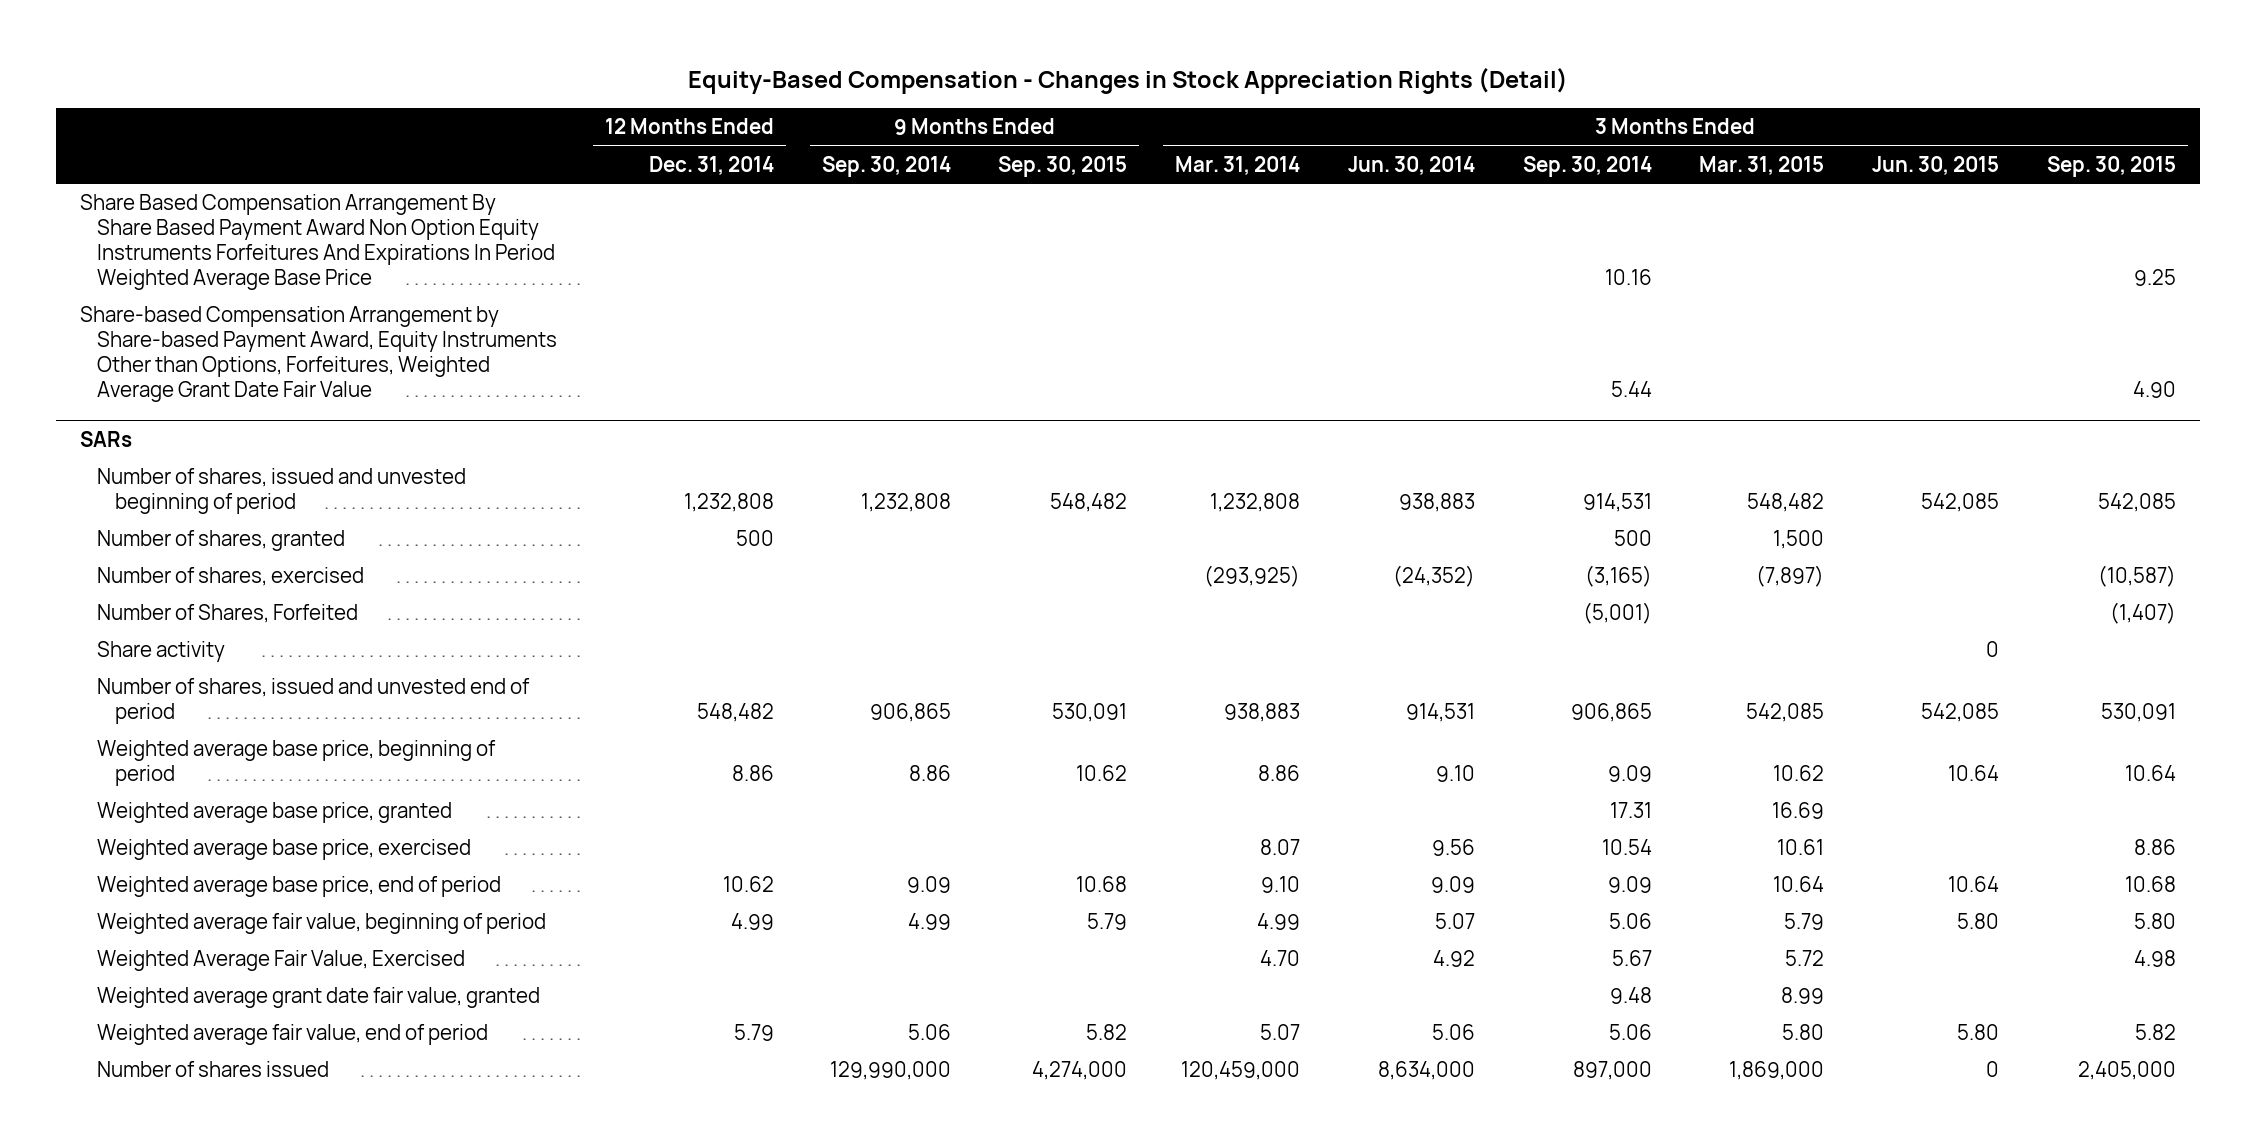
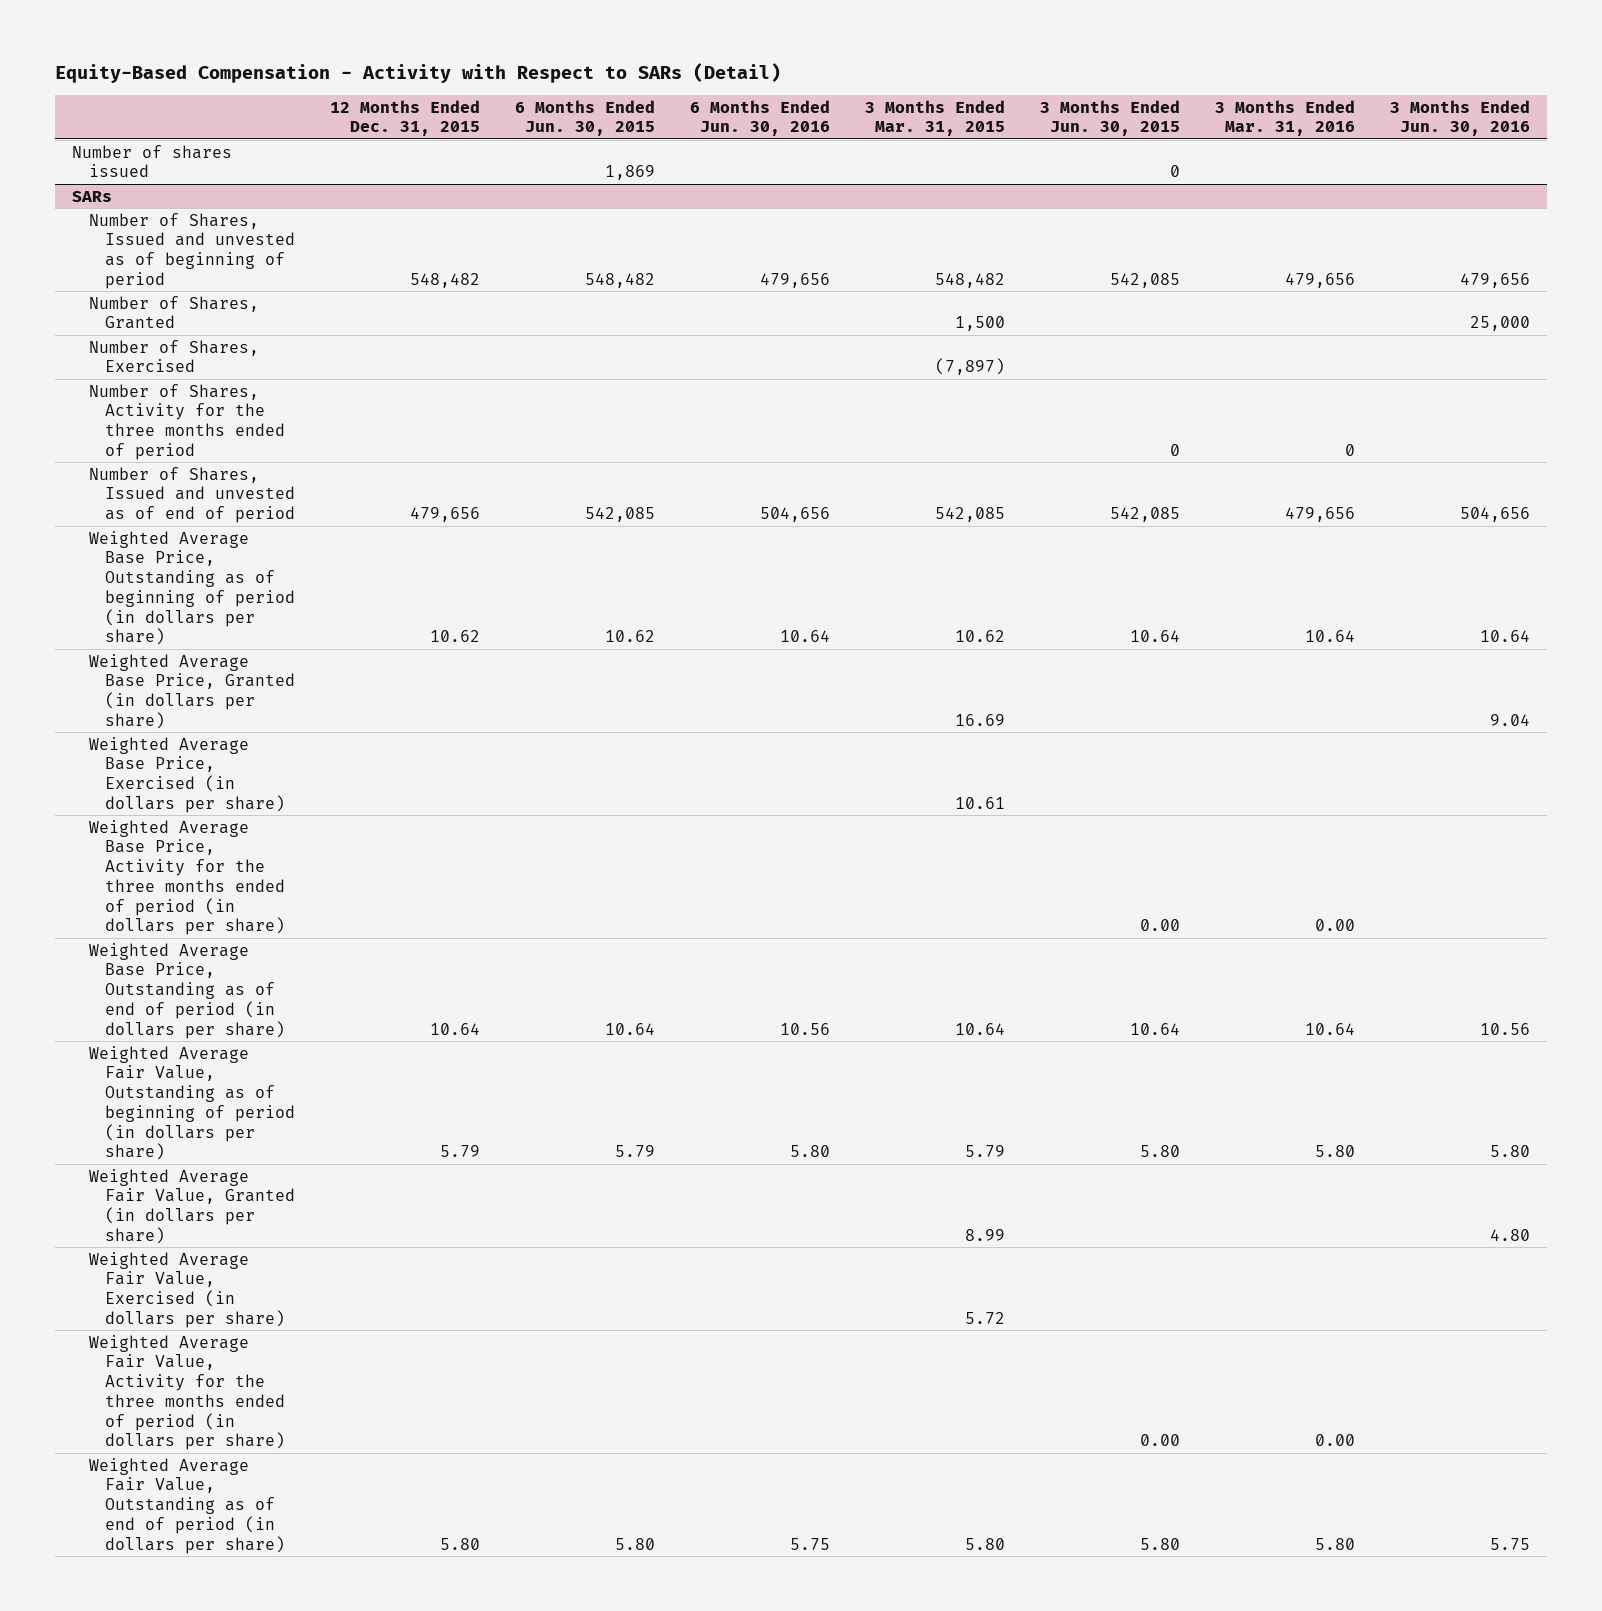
- Equity-Based Compensation - Changes in Stock Appreciation Rights (Detail)
+ Equity-Based Compensation - Activity with Respect to SARs (Detail)
- | 12 Months Ended Dec. 31, 2014 | 9 Months Ended Sep. 30, 2014 | 9 Months Ended Sep. 30, 2015 | 3 Months Ended Mar. 31, 2014 | 3 Months Ended Jun. 30, 2014 | 3 Months Ended Sep. 30, 2014 | 3 Months Ended Mar. 31, 2015 | 3 Months Ended Jun. 30, 2015 | 3 Months Ended Sep. 30, 2015
+ | 12 Months Ended Dec. 31, 2015 | 6 Months Ended Jun. 30, 2015 | 6 Months Ended Jun. 30, 2016 | 3 Months Ended Mar. 31, 2015 | 3 Months Ended Jun. 30, 2015 | 3 Months Ended Mar. 31, 2016 | 3 Months Ended Jun. 30, 2016
- Share Based Compensation Arrangement By Share Based Payment Award Non Option Equity Instruments Forfeitures And Expirations In Period Weighted Average Base Price | | | | | | 10.16 | | | 9.25
- Share-based Compensation Arrangement by Share-based Payment Award, Equity Instruments Other than Options, Forfeitures, Weighted Average Grant Date Fair Value | | | | | | 5.44 | | | 4.90
+ Number of shares issued | | 1,869 | | | 0 | |
@ SARs
- Number of shares, issued and unvested beginning of period | 1,232,808 | 1,232,808 | 548,482 | 1,232,808 | 938,883 | 914,531 | 548,482 | 542,085 | 542,085
- Number of shares, granted | 500 | | | | | 500 | 1,500 | |
- Number of shares, exercised | | | | (293,925) | (24,352) | (3,165) | (7,897) | | (10,587)
- Number of Shares, Forfeited | | | | | | (5,001) | | | (1,407)
- Share activity | | | | | | | | 0 |
- Number of shares, issued and unvested end of period | 548,482 | 906,865 | 530,091 | 938,883 | 914,531 | 906,865 | 542,085 | 542,085 | 530,091
- Weighted average base price, beginning of period | 8.86 | 8.86 | 10.62 | 8.86 | 9.10 | 9.09 | 10.62 | 10.64 | 10.64
- Weighted average base price, granted | | | | | | 17.31 | 16.69 | |
- Weighted average base price, exercised | | | | 8.07 | 9.56 | 10.54 | 10.61 | | 8.86
- Weighted average base price, end of period | 10.62 | 9.09 | 10.68 | 9.10 | 9.09 | 9.09 | 10.64 | 10.64 | 10.68
- Weighted average fair value, beginning of period | 4.99 | 4.99 | 5.79 | 4.99 | 5.07 | 5.06 | 5.79 | 5.80 | 5.80
- Weighted Average Fair Value, Exercised | | | | 4.70 | 4.92 | 5.67 | 5.72 | | 4.98
- Weighted average grant date fair value, granted | | | | | | 9.48 | 8.99 | |
- Weighted average fair value, end of period | 5.79 | 5.06 | 5.82 | 5.07 | 5.06 | 5.06 | 5.80 | 5.80 | 5.82
- Number of shares issued | | 129,990,000 | 4,274,000 | 120,459,000 | 8,634,000 | 897,000 | 1,869,000 | 0 | 2,405,000
+ Number of Shares, Issued and unvested as of beginning of period | 548,482 | 548,482 | 479,656 | 548,482 | 542,085 | 479,656 | 479,656
+ Number of Shares, Granted | | | | 1,500 | | | 25,000
+ Number of Shares, Exercised | | | | (7,897) | | |
+ Number of Shares, Activity for the three months ended of period | | | | | 0 | 0 |
+ Number of Shares, Issued and unvested as of end of period | 479,656 | 542,085 | 504,656 | 542,085 | 542,085 | 479,656 | 504,656
+ Weighted Average Base Price, Outstanding as of beginning of period (in dollars per share) | 10.62 | 10.62 | 10.64 | 10.62 | 10.64 | 10.64 | 10.64
+ Weighted Average Base Price, Granted (in dollars per share) | | | | 16.69 | | | 9.04
+ Weighted Average Base Price, Exercised (in dollars per share) | | | | 10.61 | | |
+ Weighted Average Base Price, Activity for the three months ended of period (in dollars per share) | | | | | 0.00 | 0.00 |
+ Weighted Average Base Price, Outstanding as of end of period (in dollars per share) | 10.64 | 10.64 | 10.56 | 10.64 | 10.64 | 10.64 | 10.56
+ Weighted Average Fair Value, Outstanding as of beginning of period (in dollars per share) | 5.79 | 5.79 | 5.80 | 5.79 | 5.80 | 5.80 | 5.80
+ Weighted Average Fair Value, Granted (in dollars per share) | | | | 8.99 | | | 4.80
+ Weighted Average Fair Value, Exercised (in dollars per share) | | | | 5.72 | | |
+ Weighted Average Fair Value, Activity for the three months ended of period (in dollars per share) | | | | | 0.00 | 0.00 |
+ Weighted Average Fair Value, Outstanding as of end of period (in dollars per share) | 5.80 | 5.80 | 5.75 | 5.80 | 5.80 | 5.80 | 5.75

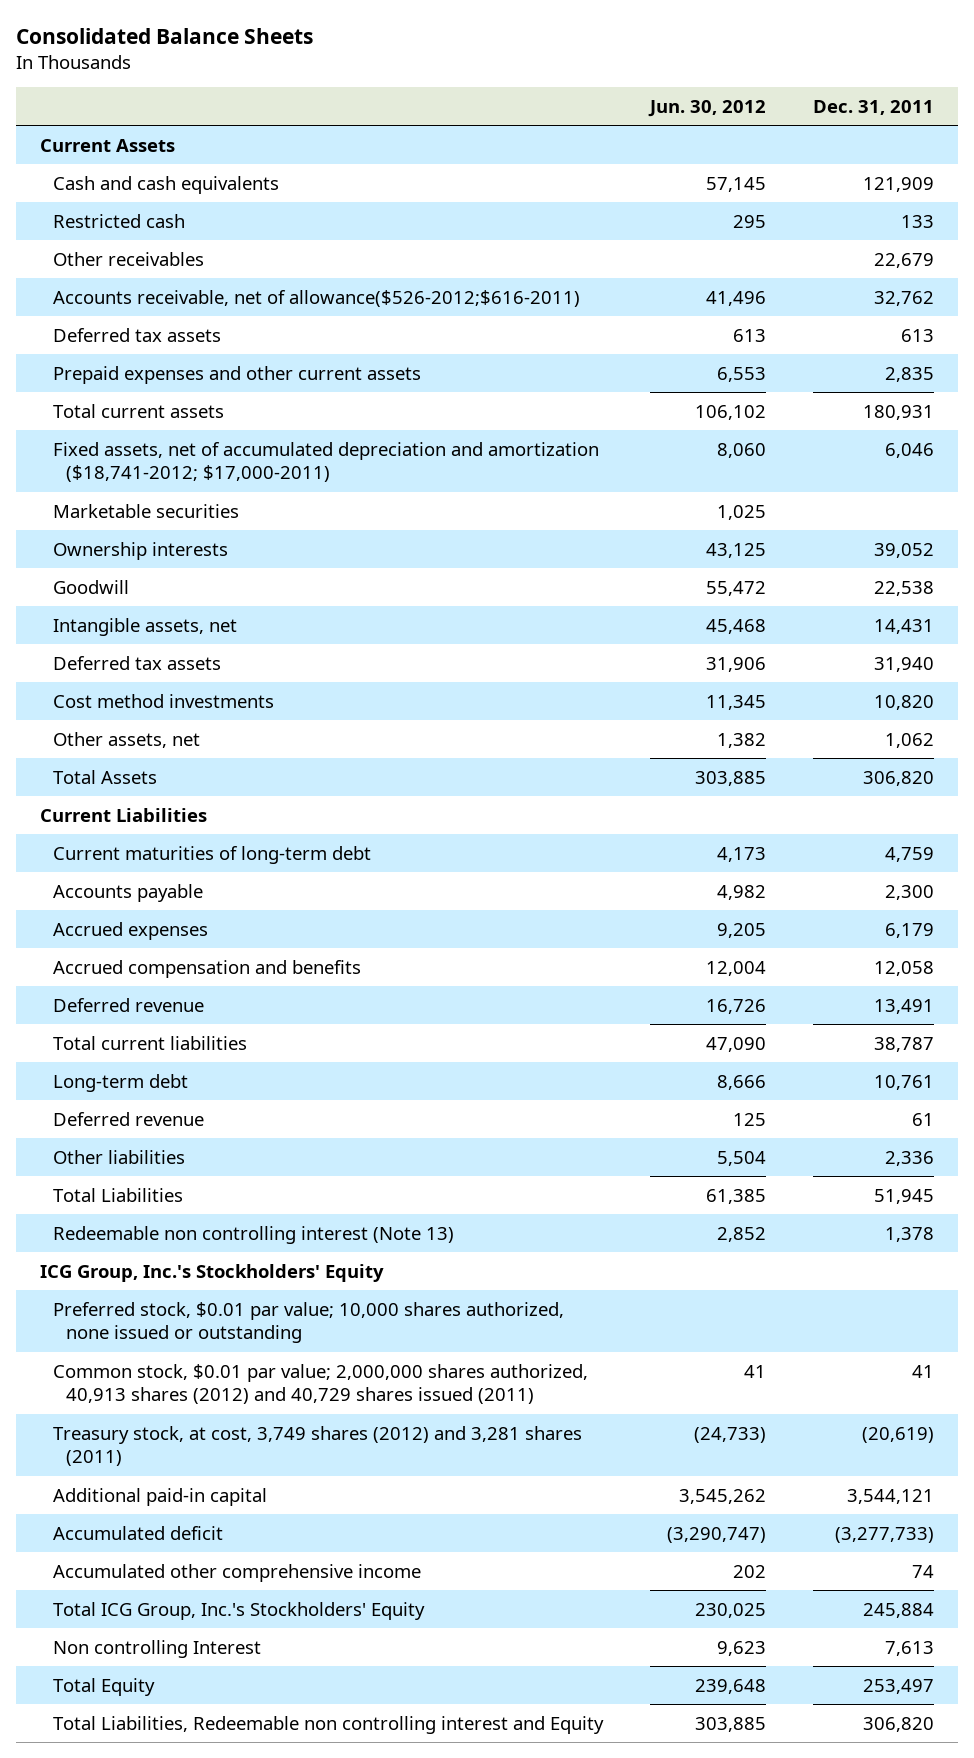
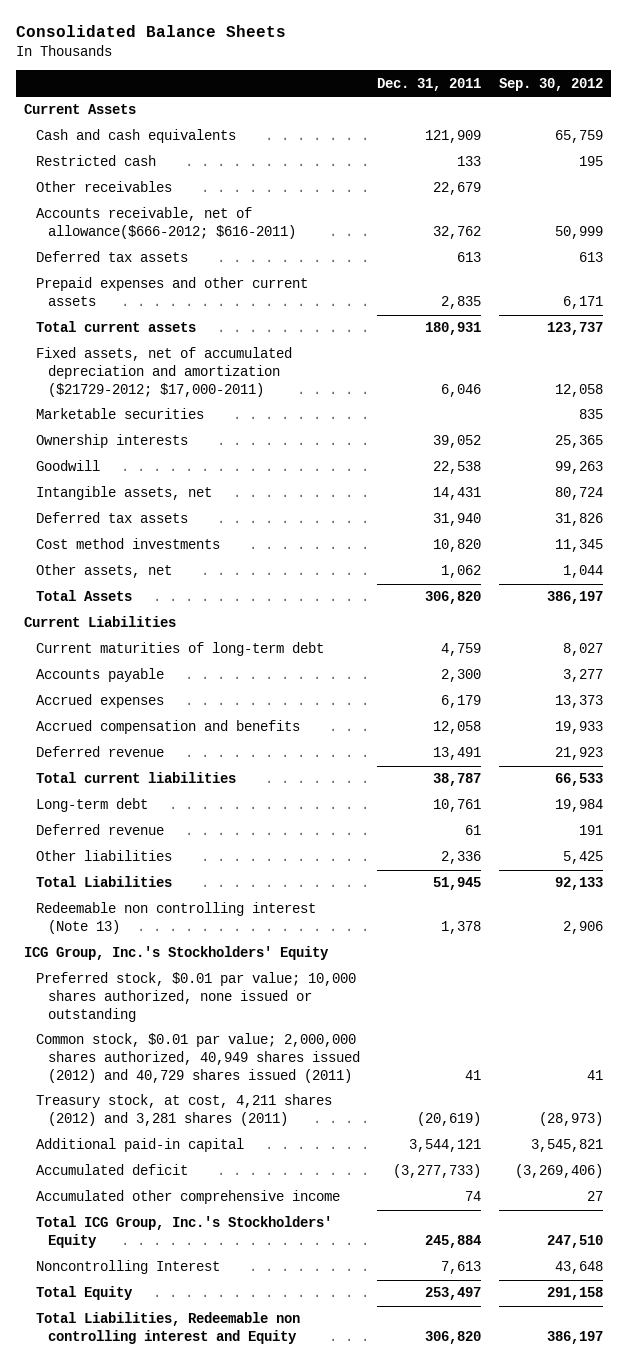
- | Jun. 30, 2012 | Dec. 31, 2011
+ | Dec. 31, 2011 | Sep. 30, 2012
- Accounts receivable, net of allowance($526-2012;$616-2011) | 41,496 | 32,762
+ Accounts receivable, net of allowance($666-2012; $616-2011) | 32,762 | 50,999
- Fixed assets, net of accumulated depreciation and amortization ($18,741-2012; $17,000-2011) | 8,060 | 6,046
+ Fixed assets, net of accumulated depreciation and amortization ($21729-2012; $17,000-2011) | 6,046 | 12,058
- Common stock, $0.01 par value; 2,000,000 shares authorized, 40,913 shares (2012) and 40,729 shares issued (2011) | 41 | 41
- Treasury stock, at cost, 3,749 shares (2012) and 3,281 shares (2011) | (24,733) | (20,619)
+ Common stock, $0.01 par value; 2,000,000 shares authorized, 40,949 shares issued (2012) and 40,729 shares issued (2011) | 41 | 41
+ Treasury stock, at cost, 4,211 shares (2012) and 3,281 shares (2011) | (20,619) | (28,973)
- Non controlling Interest | 9,623 | 7,613
+ Noncontrolling Interest | 7,613 | 43,648

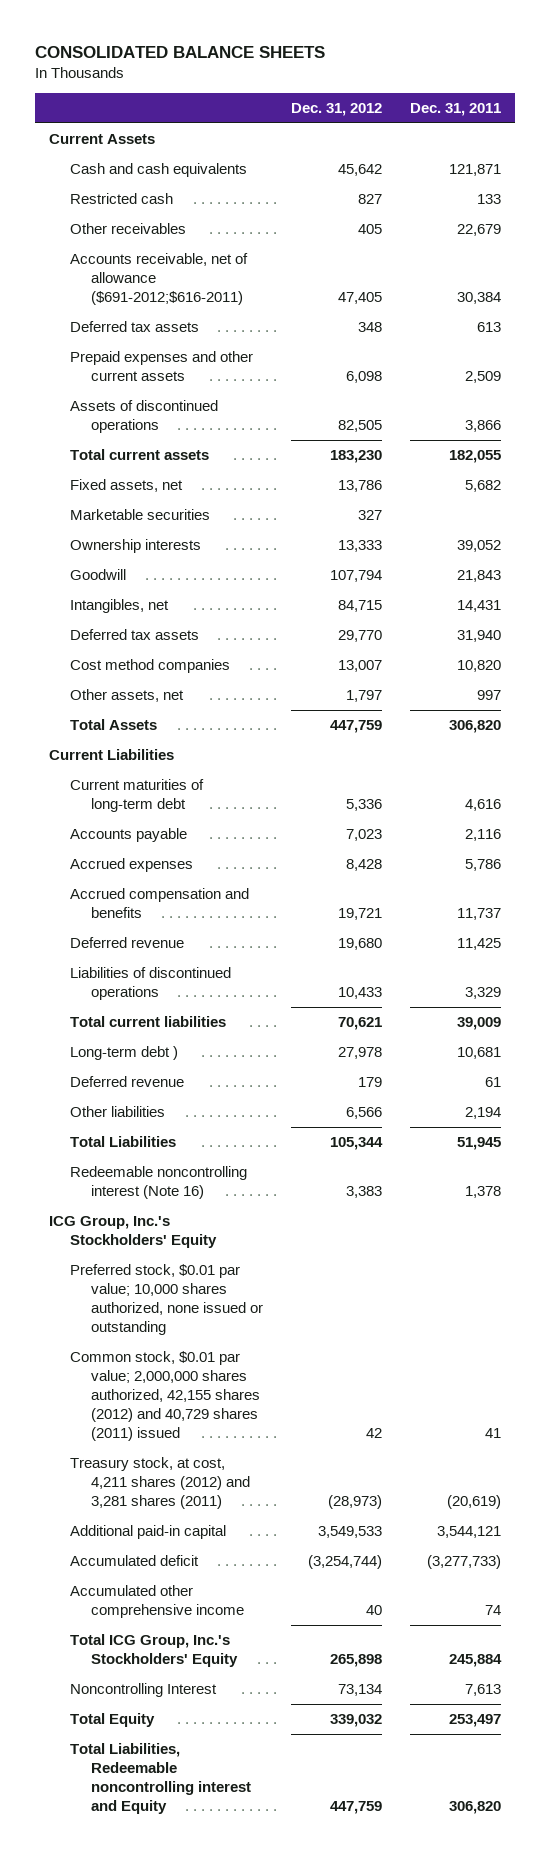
- Consolidated Balance Sheets
+ CONSOLIDATED BALANCE SHEETS
- | Dec. 31, 2011 | Sep. 30, 2012
+ | Dec. 31, 2012 | Dec. 31, 2011
- Cash and cash equivalents | 121,909 | 65,759
+ Cash and cash equivalents | 45,642 | 121,871
- Accounts receivable, net of allowance($666-2012; $616-2011) | 32,762 | 50,999
+ Accounts receivable, net of allowance ($691-2012;$616-2011) | 47,405 | 30,384
- Prepaid expenses and other current assets | 2,835 | 6,171
- Total current assets | 180,931 | 123,737
- Fixed assets, net of accumulated depreciation and amortization ($21729-2012; $17,000-2011) | 6,046 | 12,058
+ Prepaid expenses and other current assets | 6,098 | 2,509
+ Assets of discontinued operations | 82,505 | 3,866
+ Total current assets | 183,230 | 182,055
+ Fixed assets, net | 13,786 | 5,682
- Goodwill | 22,538 | 99,263
- Intangible assets, net | 14,431 | 80,724
+ Goodwill | 107,794 | 21,843
+ Intangibles, net | 84,715 | 14,431
- Cost method investments | 10,820 | 11,345
- Other assets, net | 1,062 | 1,044
+ Cost method companies | 13,007 | 10,820
+ Other assets, net | 1,797 | 997
- Current maturities of long-term debt | 4,759 | 8,027
- Accounts payable | 2,300 | 3,277
- Accrued expenses | 6,179 | 13,373
- Accrued compensation and benefits | 12,058 | 19,933
- Deferred revenue | 13,491 | 21,923
- Total current liabilities | 38,787 | 66,533
- Long-term debt | 10,761 | 19,984
+ Current maturities of long-term debt | 5,336 | 4,616
+ Accounts payable | 7,023 | 2,116
+ Accrued expenses | 8,428 | 5,786
+ Accrued compensation and benefits | 19,721 | 11,737
+ Deferred revenue | 19,680 | 11,425
+ Liabilities of discontinued operations | 10,433 | 3,329
+ Total current liabilities | 70,621 | 39,009
+ Long-term debt ) | 27,978 | 10,681
- Other liabilities | 2,336 | 5,425
+ Other liabilities | 6,566 | 2,194
- Redeemable non controlling interest (Note 13) | 1,378 | 2,906
+ Redeemable noncontrolling interest (Note 16) | 3,383 | 1,378
- Common stock, $0.01 par value; 2,000,000 shares authorized, 40,949 shares issued (2012) and 40,729 shares issued (2011) | 41 | 41
+ Common stock, $0.01 par value; 2,000,000 shares authorized, 42,155 shares (2012) and 40,729 shares (2011) issued | 42 | 41
- Total Liabilities, Redeemable non controlling interest and Equity | 306,820 | 386,197
+ Total Liabilities, Redeemable noncontrolling interest and Equity | 447,759 | 306,820

